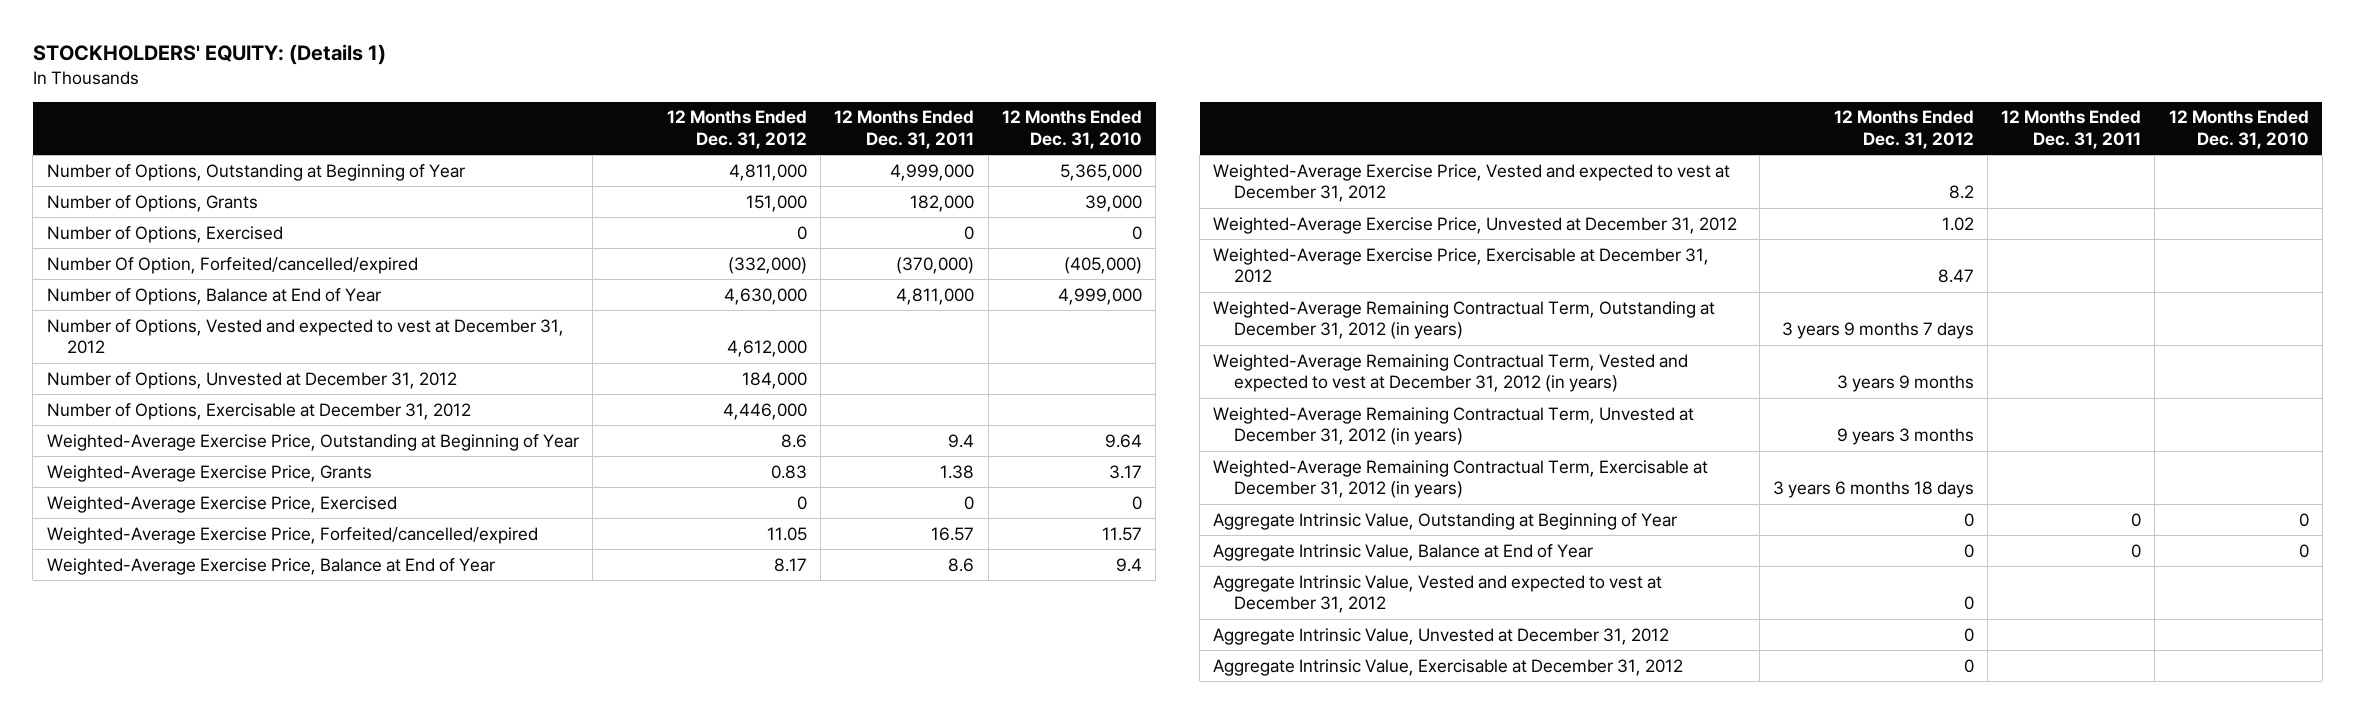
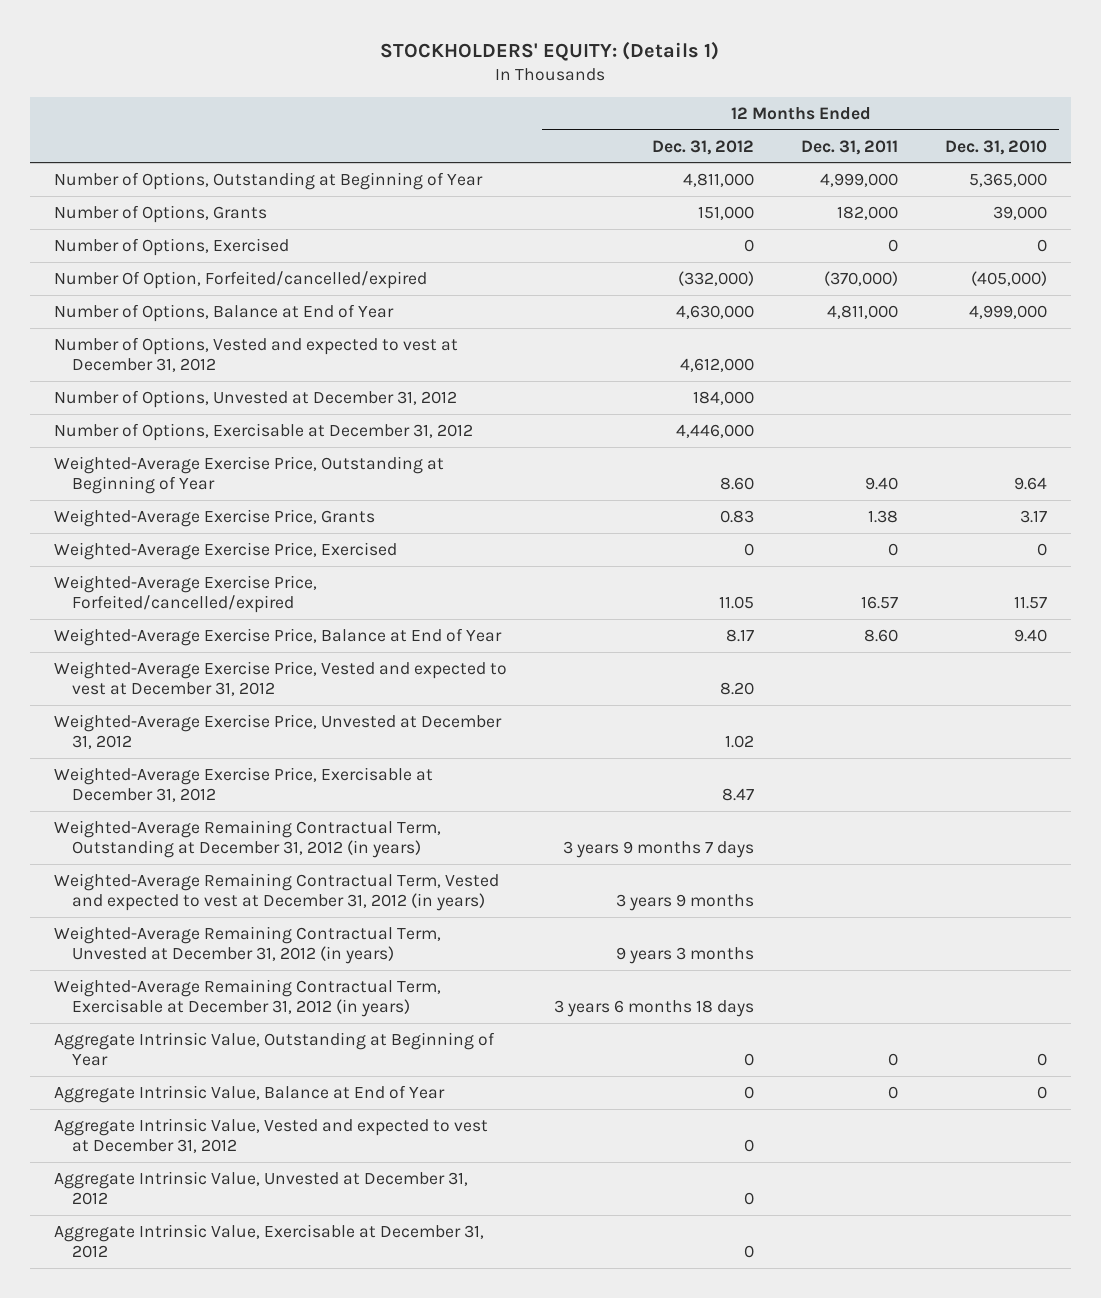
- Weighted-Average Exercise Price, Outstanding at Beginning of Year | 8.6 | 9.4 | 9.64
+ Weighted-Average Exercise Price, Outstanding at Beginning of Year | 8.60 | 9.40 | 9.64
- Weighted-Average Exercise Price, Balance at End of Year | 8.17 | 8.6 | 9.4
- Weighted-Average Exercise Price, Vested and expected to vest at December 31, 2012 | 8.2 | |
+ Weighted-Average Exercise Price, Balance at End of Year | 8.17 | 8.60 | 9.40
+ Weighted-Average Exercise Price, Vested and expected to vest at December 31, 2012 | 8.20 | |

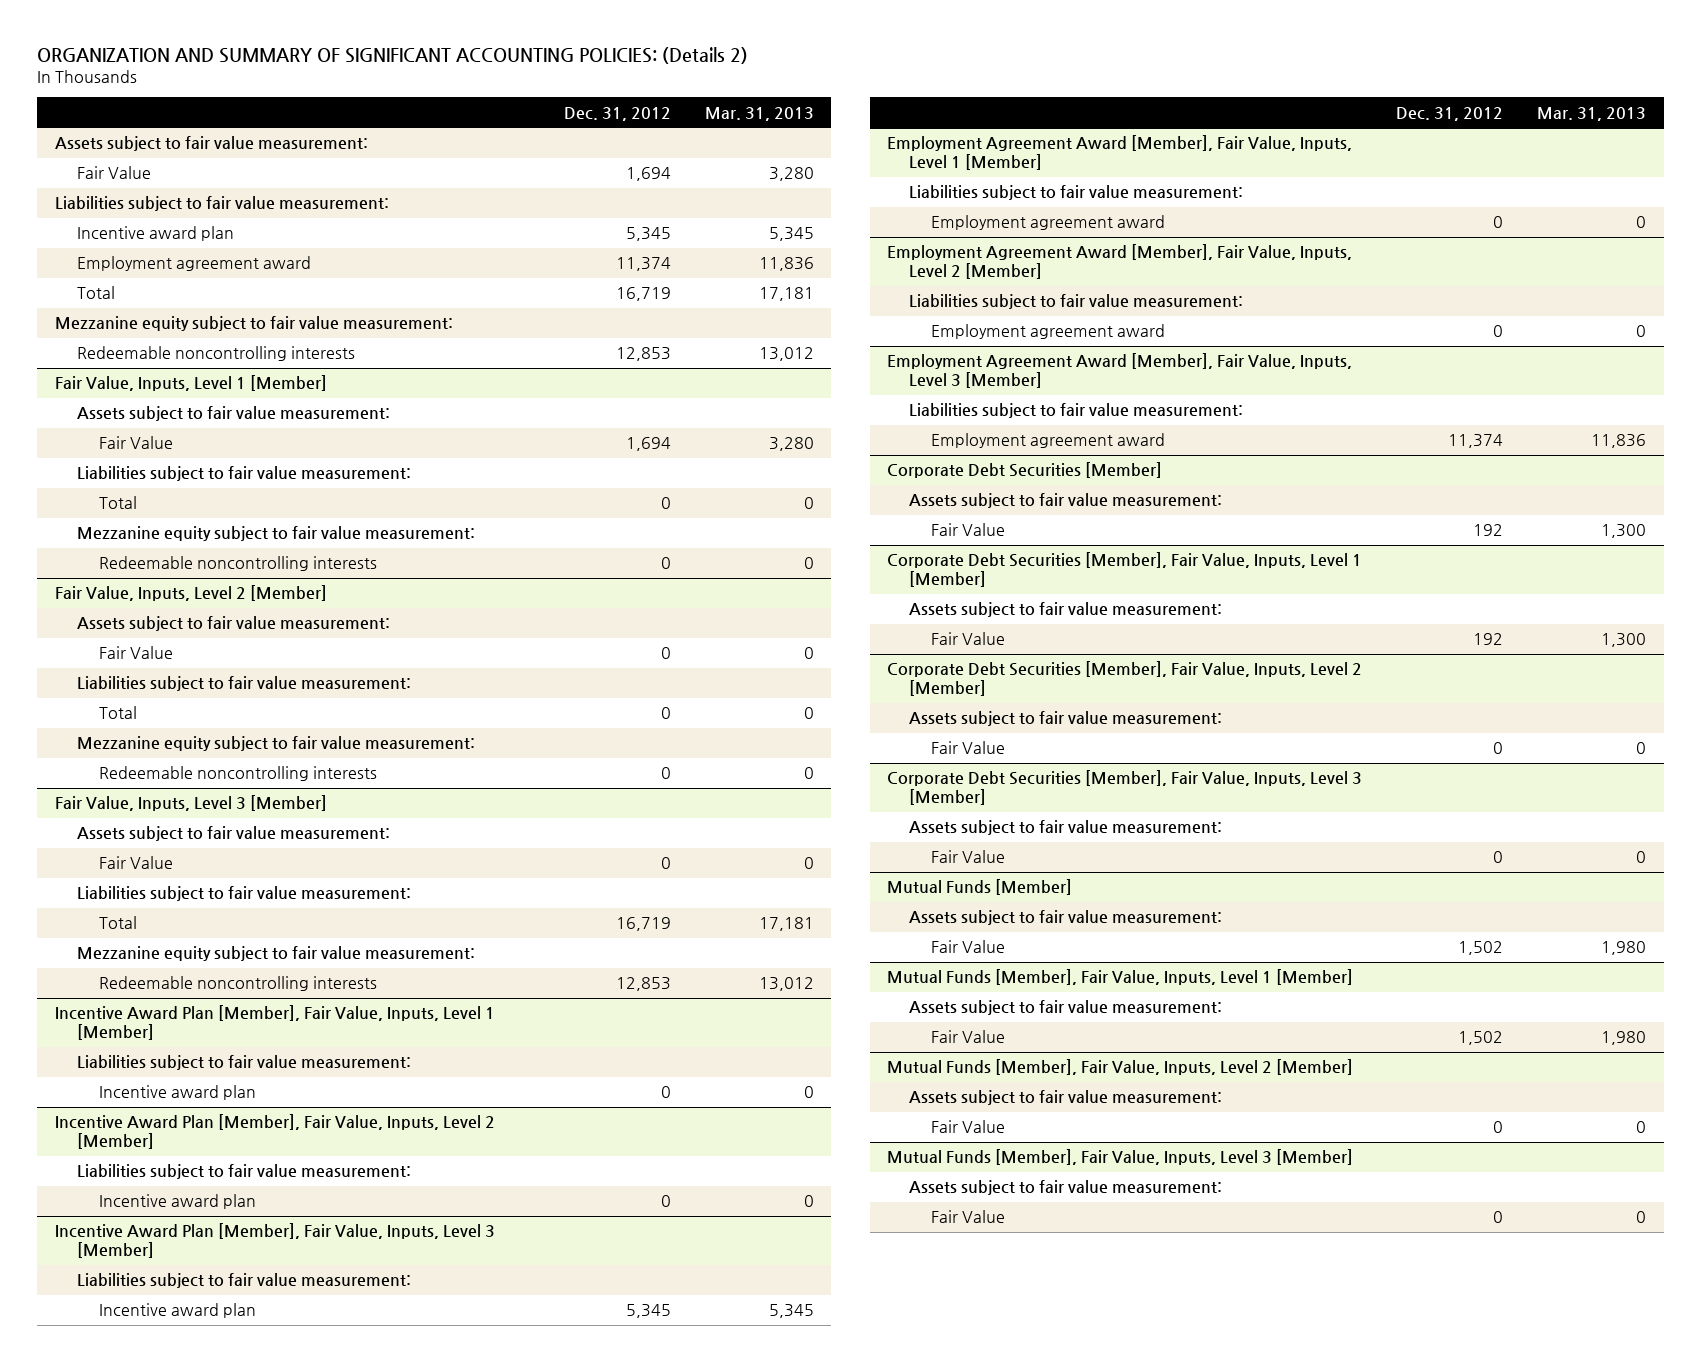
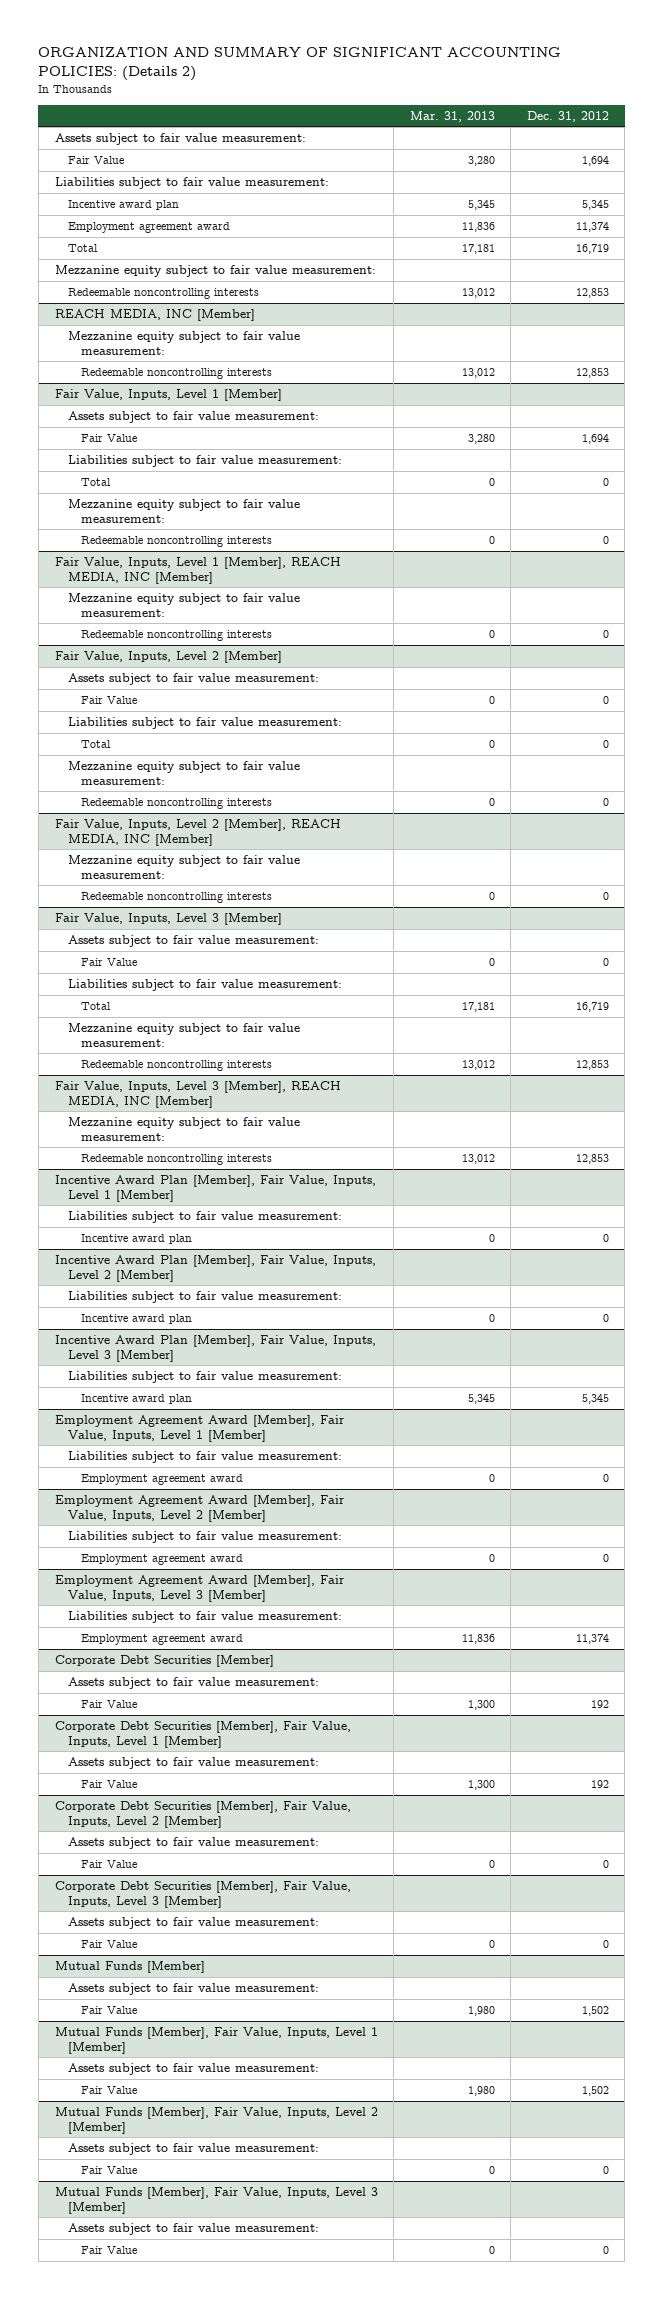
- | Dec. 31, 2012 | Mar. 31, 2013
+ | Mar. 31, 2013 | Dec. 31, 2012
+ REACH MEDIA, INC [Member]
+ Mezzanine equity subject to fair value measurement:
+ Redeemable noncontrolling interests | 13,012 | 12,853
+ Fair Value, Inputs, Level 1 [Member], REACH MEDIA, INC [Member]
+ Mezzanine equity subject to fair value measurement:
+ Redeemable noncontrolling interests | 0 | 0
+ Fair Value, Inputs, Level 2 [Member], REACH MEDIA, INC [Member]
+ Mezzanine equity subject to fair value measurement:
+ Redeemable noncontrolling interests | 0 | 0
+ Fair Value, Inputs, Level 3 [Member], REACH MEDIA, INC [Member]
+ Mezzanine equity subject to fair value measurement:
+ Redeemable noncontrolling interests | 13,012 | 12,853

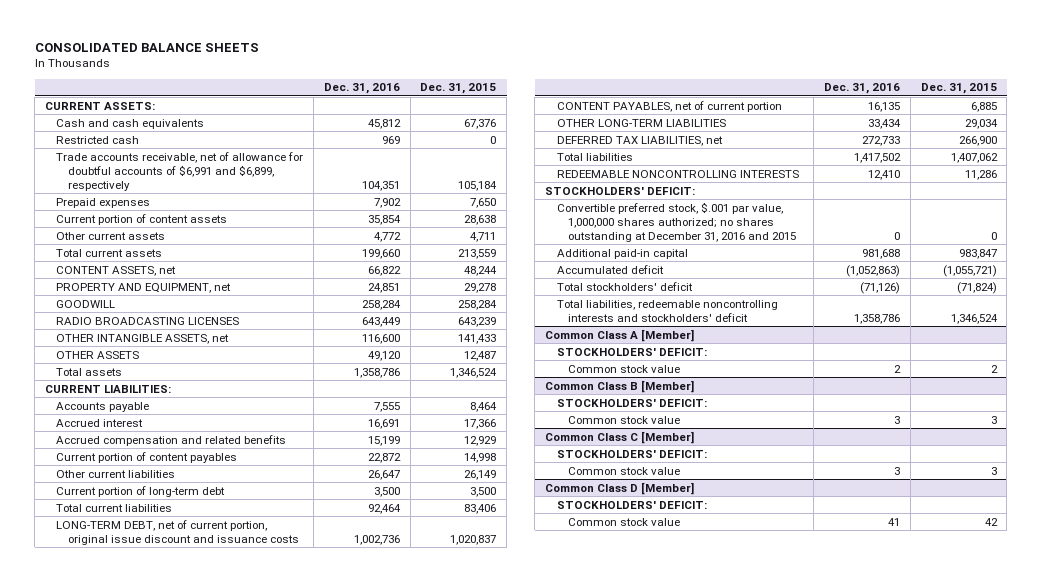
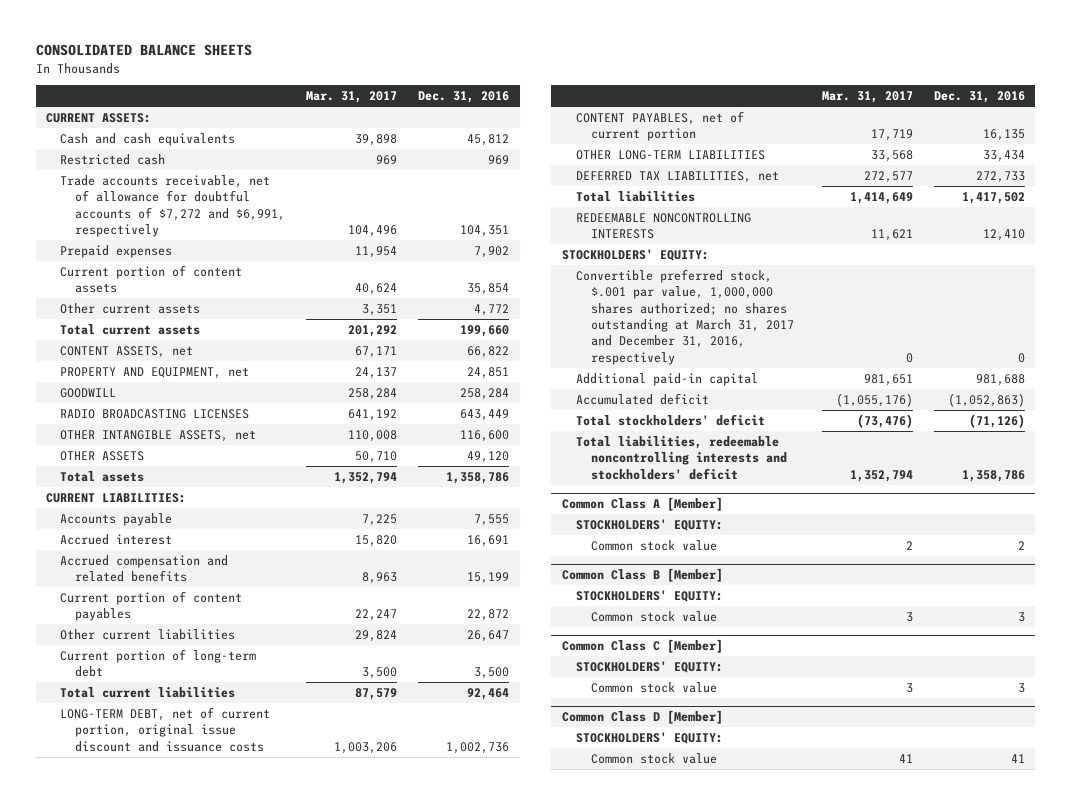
- | Dec. 31, 2016 | Dec. 31, 2015
+ | Mar. 31, 2017 | Dec. 31, 2016
- Trade accounts receivable, net of allowance for doubtful accounts of $6,991 and $6,899, respectively | 104,351 | 105,184
+ Trade accounts receivable, net of allowance for doubtful accounts of $7,272 and $6,991, respectively | 104,496 | 104,351
- STOCKHOLDERS' DEFICIT:
- Convertible preferred stock, $.001 par value, 1,000,000 shares authorized; no shares outstanding at December 31, 2016 and 2015 | 0 | 0
+ STOCKHOLDERS' EQUITY:
+ Convertible preferred stock, $.001 par value, 1,000,000 shares authorized; no shares outstanding at March 31, 2017 and December 31, 2016, respectively | 0 | 0
@ Common Class A [Member]
- STOCKHOLDERS' DEFICIT:
+ STOCKHOLDERS' EQUITY:
@ Common Class B [Member]
- STOCKHOLDERS' DEFICIT:
+ STOCKHOLDERS' EQUITY:
@ Common Class C [Member]
- STOCKHOLDERS' DEFICIT:
+ STOCKHOLDERS' EQUITY:
@ Common Class D [Member]
- STOCKHOLDERS' DEFICIT:
+ STOCKHOLDERS' EQUITY:

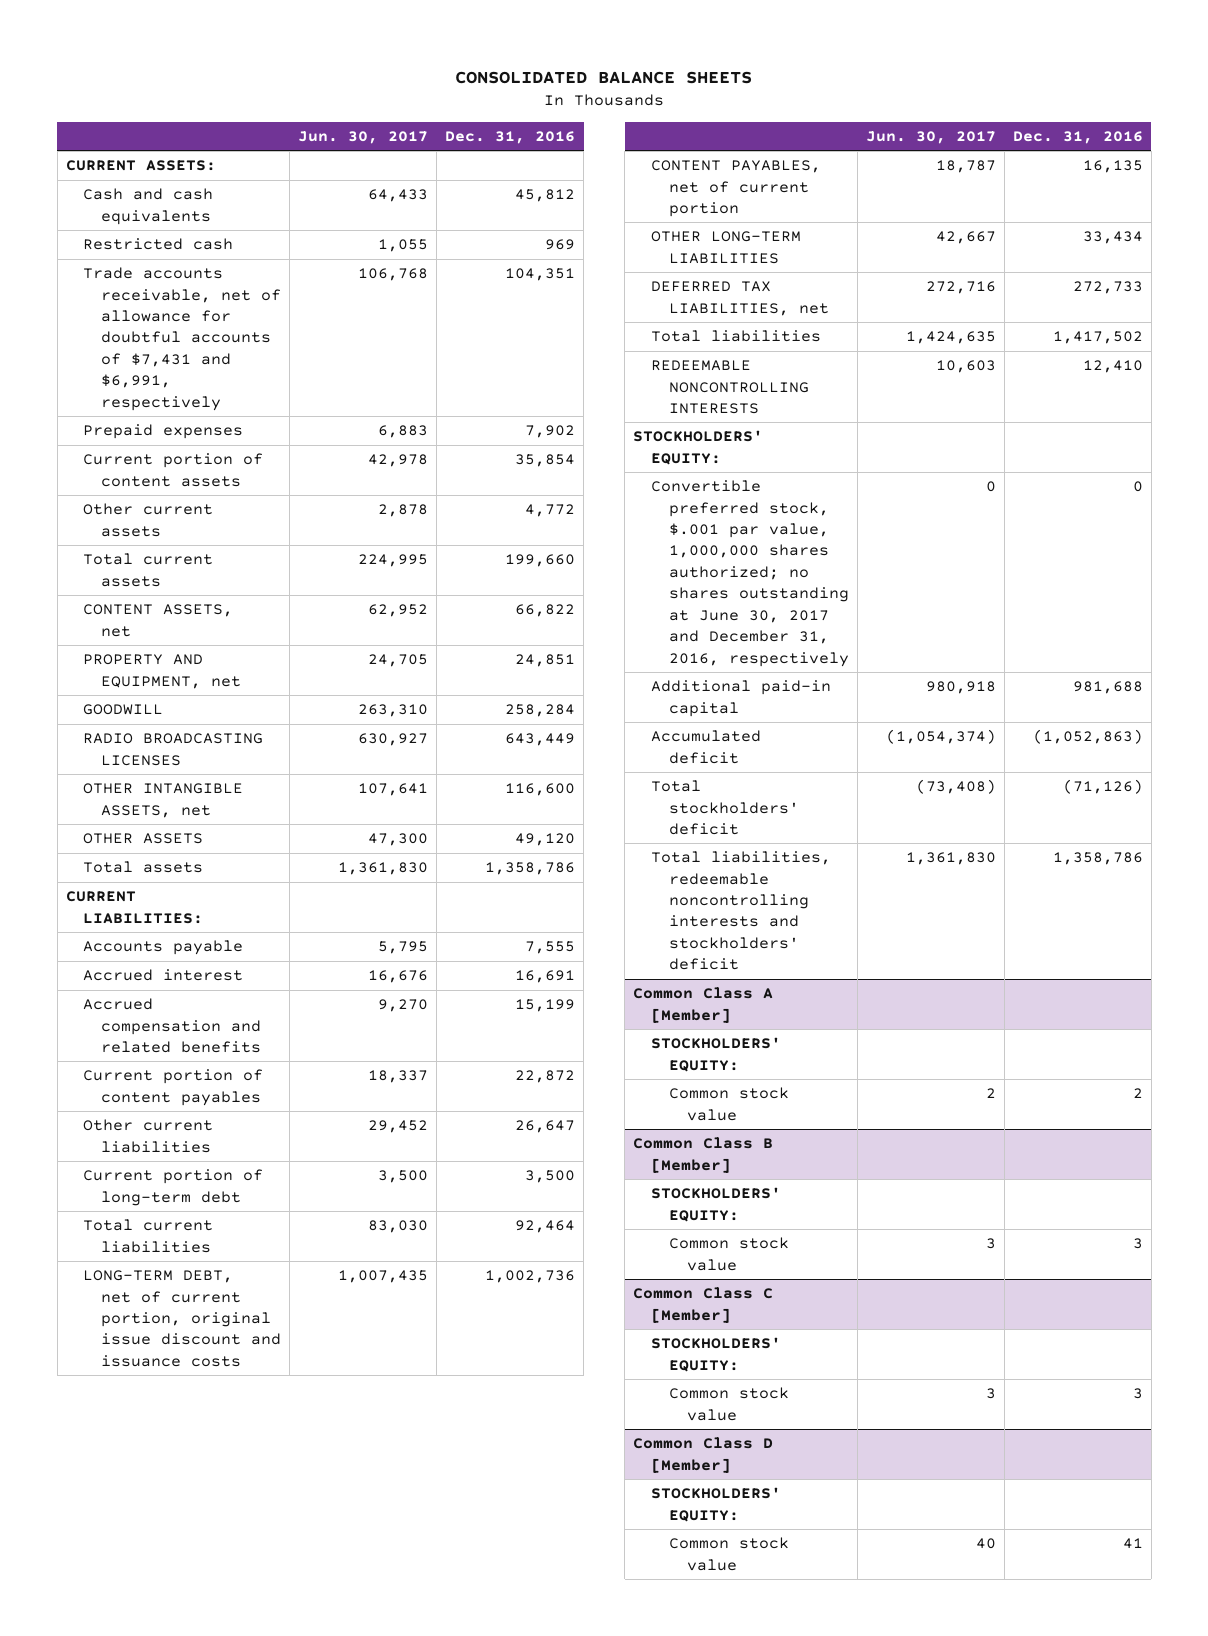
- | Mar. 31, 2017 | Dec. 31, 2016
+ | Jun. 30, 2017 | Dec. 31, 2016
- Trade accounts receivable, net of allowance for doubtful accounts of $7,272 and $6,991, respectively | 104,496 | 104,351
+ Trade accounts receivable, net of allowance for doubtful accounts of $7,431 and $6,991, respectively | 106,768 | 104,351
- Convertible preferred stock, $.001 par value, 1,000,000 shares authorized; no shares outstanding at March 31, 2017 and December 31, 2016, respectively | 0 | 0
+ Convertible preferred stock, $.001 par value, 1,000,000 shares authorized; no shares outstanding at June 30, 2017 and December 31, 2016, respectively | 0 | 0

